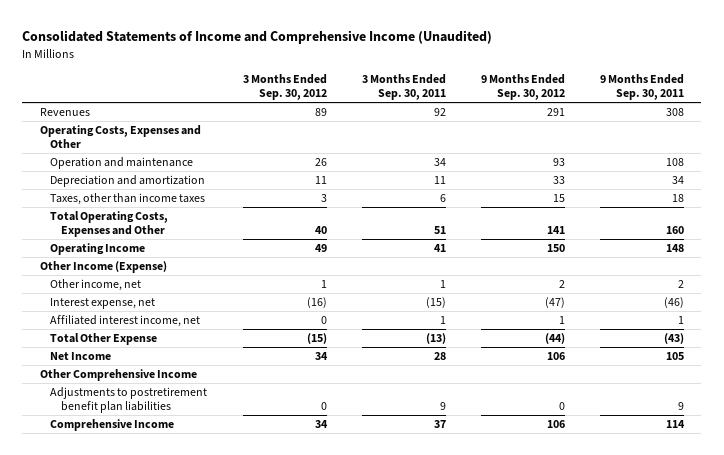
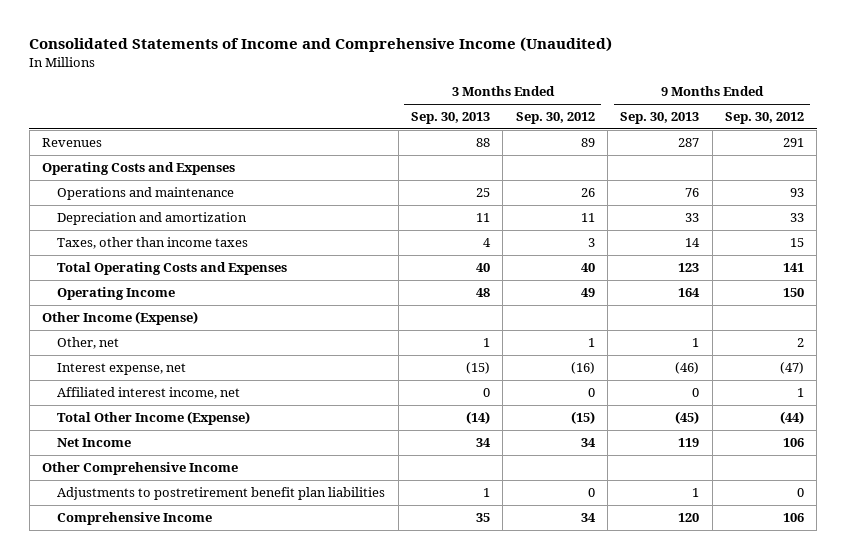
- | 3 Months Ended Sep. 30, 2012 | 3 Months Ended Sep. 30, 2011 | 9 Months Ended Sep. 30, 2012 | 9 Months Ended Sep. 30, 2011
+ | 3 Months Ended Sep. 30, 2013 | 3 Months Ended Sep. 30, 2012 | 9 Months Ended Sep. 30, 2013 | 9 Months Ended Sep. 30, 2012
- Operating Costs, Expenses and Other
- Operation and maintenance | 26 | 34 | 93 | 108
+ Operating Costs and Expenses
+ Operations and maintenance | 25 | 26 | 76 | 93
- Total Operating Costs, Expenses and Other | 40 | 51 | 141 | 160
+ Total Operating Costs and Expenses | 40 | 40 | 123 | 141
- Other income, net | 1 | 1 | 2 | 2
+ Other, net | 1 | 1 | 1 | 2
- Total Other Expense | (15) | (13) | (44) | (43)
+ Total Other Income (Expense) | (14) | (15) | (45) | (44)

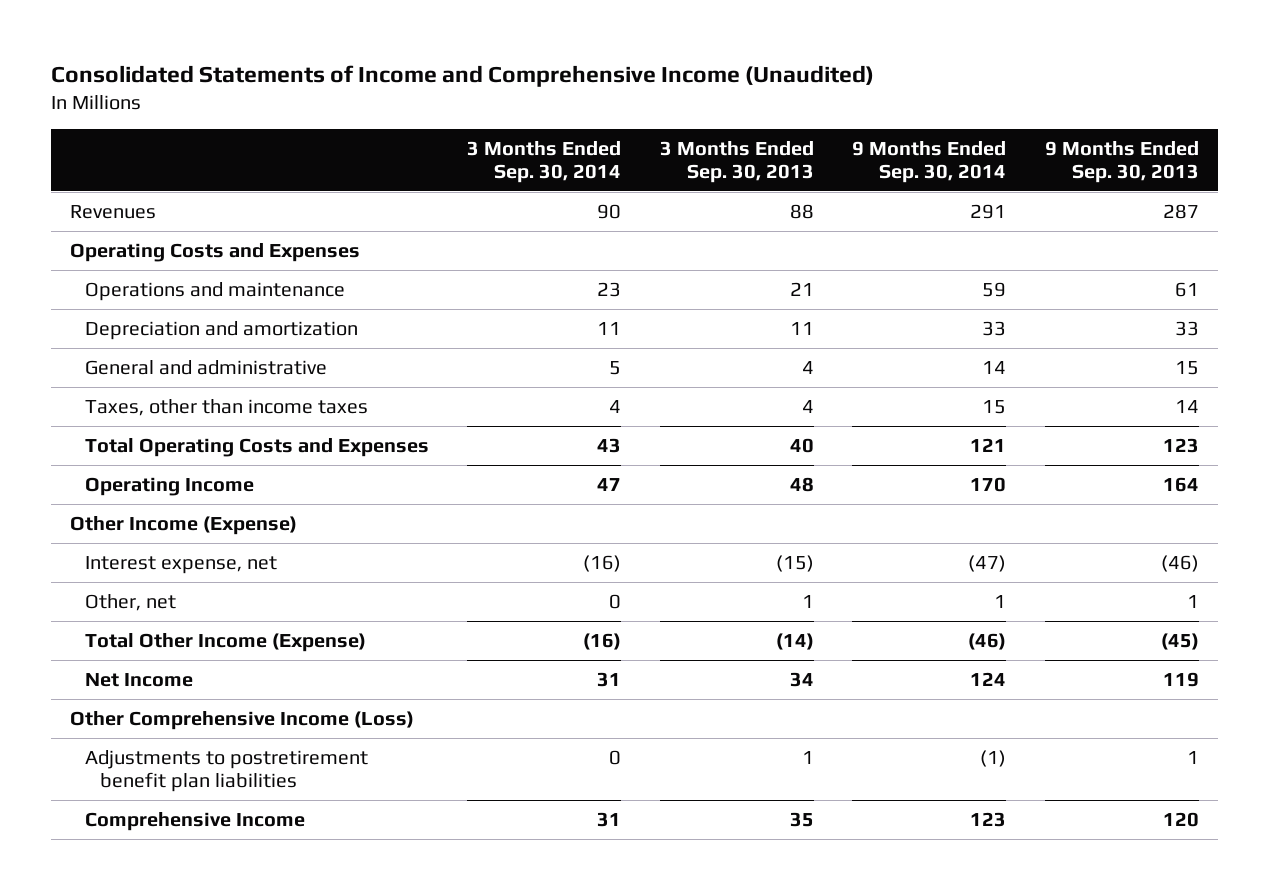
- | 3 Months Ended Sep. 30, 2013 | 3 Months Ended Sep. 30, 2012 | 9 Months Ended Sep. 30, 2013 | 9 Months Ended Sep. 30, 2012
+ | 3 Months Ended Sep. 30, 2014 | 3 Months Ended Sep. 30, 2013 | 9 Months Ended Sep. 30, 2014 | 9 Months Ended Sep. 30, 2013
- Operations and maintenance | 25 | 26 | 76 | 93
+ Operations and maintenance | 23 | 21 | 59 | 61
+ General and administrative | 5 | 4 | 14 | 15
- Affiliated interest income, net | 0 | 0 | 0 | 1
moved down: Other, net | 0 | 1 | 1 | 1
- Other Comprehensive Income
+ Other Comprehensive Income (Loss)

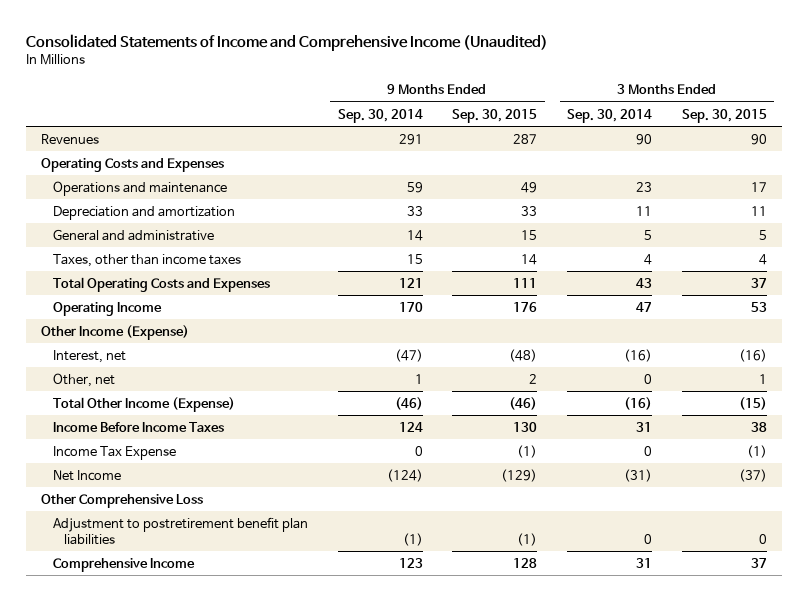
- | 3 Months Ended Sep. 30, 2014 | 3 Months Ended Sep. 30, 2013 | 9 Months Ended Sep. 30, 2014 | 9 Months Ended Sep. 30, 2013
+ | 9 Months Ended Sep. 30, 2014 | 9 Months Ended Sep. 30, 2015 | 3 Months Ended Sep. 30, 2014 | 3 Months Ended Sep. 30, 2015
- Interest expense, net | (16) | (15) | (47) | (46)
+ Interest, net | (47) | (48) | (16) | (16)
- Net Income | 31 | 34 | 124 | 119
- Other Comprehensive Income (Loss)
- Adjustments to postretirement benefit plan liabilities | 0 | 1 | (1) | 1
+ Income Before Income Taxes | 124 | 130 | 31 | 38
+ Income Tax Expense | 0 | (1) | 0 | (1)
+ Net Income | (124) | (129) | (31) | (37)
+ Other Comprehensive Loss
+ Adjustment to postretirement benefit plan liabilities | (1) | (1) | 0 | 0

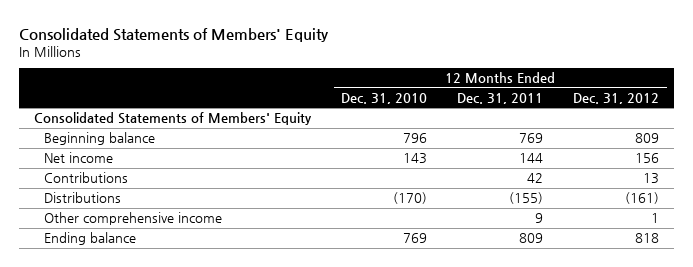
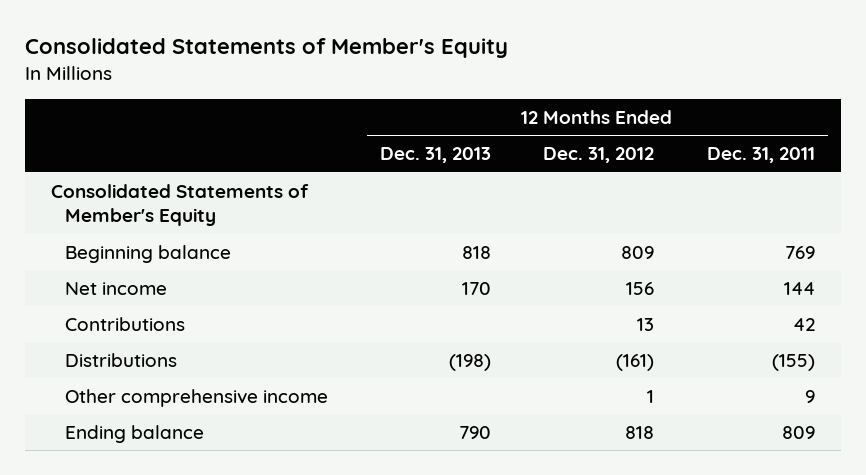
- Consolidated Statements of Members' Equity
+ Consolidated Statements of Member's Equity
- | 12 Months Ended Dec. 31, 2010 | 12 Months Ended Dec. 31, 2011 | 12 Months Ended Dec. 31, 2012
+ | 12 Months Ended Dec. 31, 2013 | 12 Months Ended Dec. 31, 2012 | 12 Months Ended Dec. 31, 2011
- Consolidated Statements of Members' Equity
+ Consolidated Statements of Member's Equity

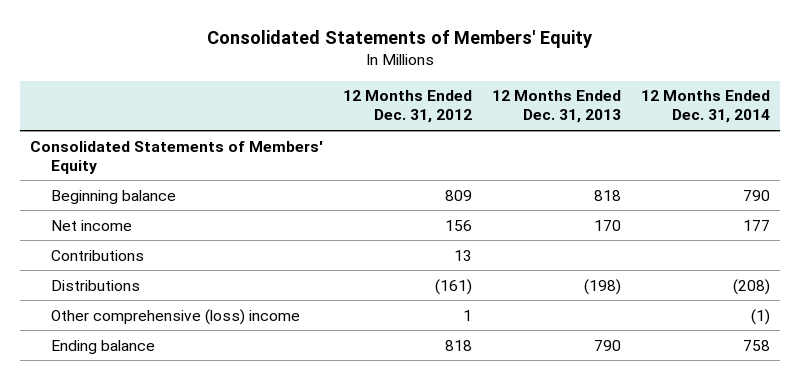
- Consolidated Statements of Member's Equity
+ Consolidated Statements of Members' Equity
- | 12 Months Ended Dec. 31, 2013 | 12 Months Ended Dec. 31, 2012 | 12 Months Ended Dec. 31, 2011
+ | 12 Months Ended Dec. 31, 2012 | 12 Months Ended Dec. 31, 2013 | 12 Months Ended Dec. 31, 2014
- Consolidated Statements of Member's Equity
+ Consolidated Statements of Members' Equity
- Other comprehensive income | | 1 | 9
+ Other comprehensive (loss) income | 1 | | (1)

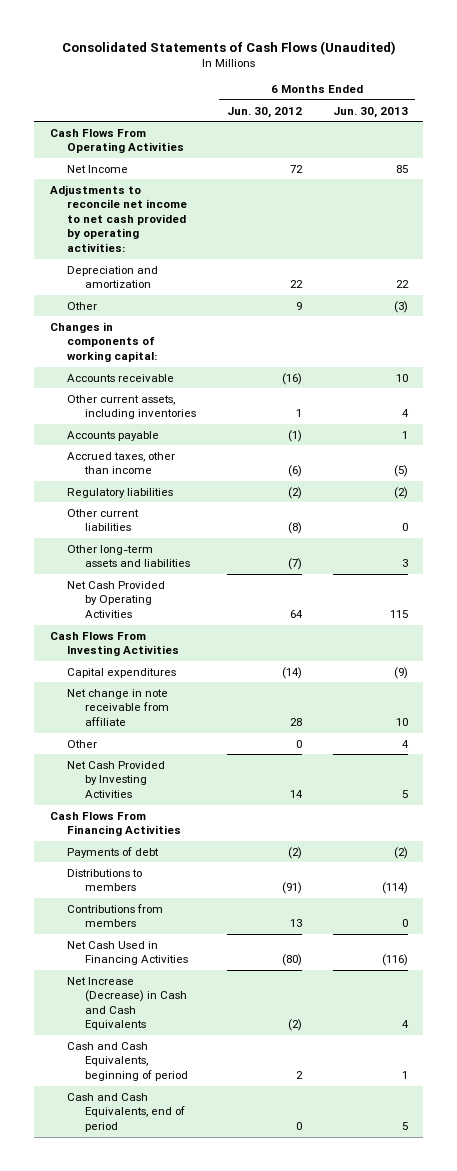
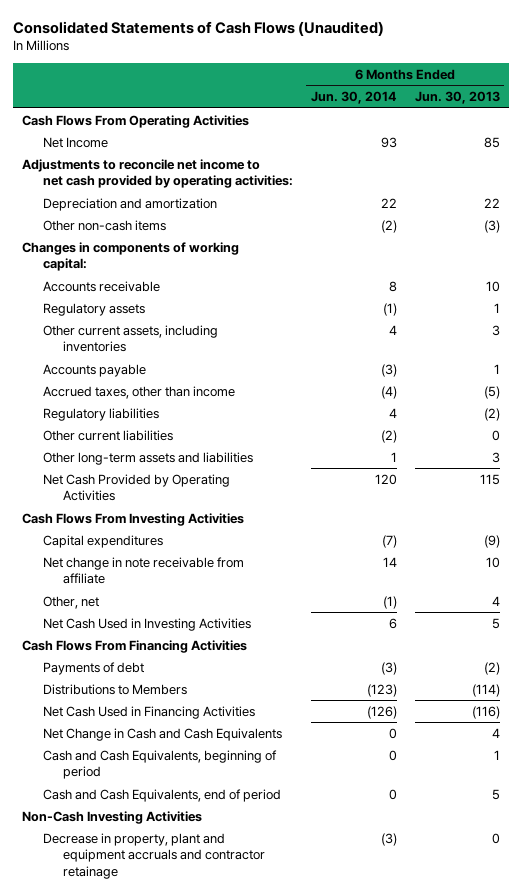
- | 6 Months Ended Jun. 30, 2012 | 6 Months Ended Jun. 30, 2013
+ | 6 Months Ended Jun. 30, 2014 | 6 Months Ended Jun. 30, 2013
- Other | 9 | (3)
+ Other non-cash items | (2) | (3)
- Other current assets, including inventories | 1 | 4
+ Regulatory assets | (1) | 1
+ Other current assets, including inventories | 4 | 3
- Other | 0 | 4
- Net Cash Provided by Investing Activities | 14 | 5
+ Other, net | (1) | 4
+ Net Cash Used in Investing Activities | 6 | 5
- Distributions to members | (91) | (114)
- Contributions from members | 13 | 0
+ Distributions to Members | (123) | (114)
- Net Increase (Decrease) in Cash and Cash Equivalents | (2) | 4
+ Net Change in Cash and Cash Equivalents | 0 | 4
+ Non-Cash Investing Activities
+ Decrease in property, plant and equipment accruals and contractor retainage | (3) | 0

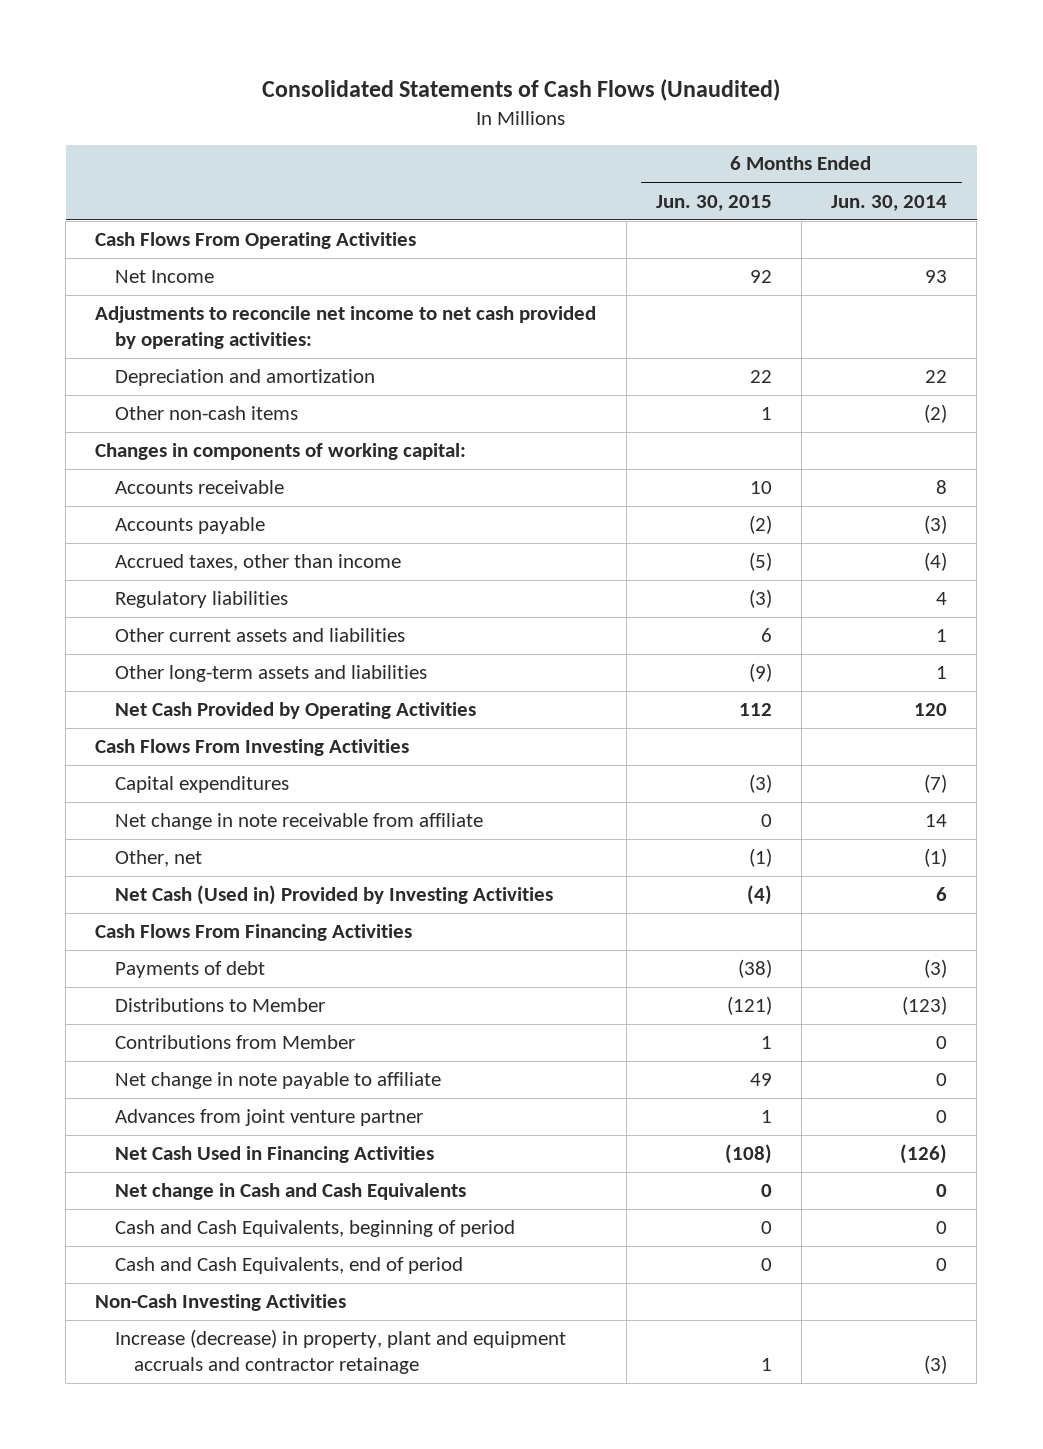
- | 6 Months Ended Jun. 30, 2014 | 6 Months Ended Jun. 30, 2013
+ | 6 Months Ended Jun. 30, 2015 | 6 Months Ended Jun. 30, 2014
- Regulatory assets | (1) | 1
- Other current assets, including inventories | 4 | 3
- Other current liabilities | (2) | 0
+ Other current assets and liabilities | 6 | 1
- Net Cash Used in Investing Activities | 6 | 5
+ Net Cash (Used in) Provided by Investing Activities | (4) | 6
- Distributions to Members | (123) | (114)
+ Distributions to Member | (121) | (123)
+ Contributions from Member | 1 | 0
+ Net change in note payable to affiliate | 49 | 0
+ Advances from joint venture partner | 1 | 0
- Net Change in Cash and Cash Equivalents | 0 | 4
+ Net change in Cash and Cash Equivalents | 0 | 0
- Decrease in property, plant and equipment accruals and contractor retainage | (3) | 0
+ Increase (decrease) in property, plant and equipment accruals and contractor retainage | 1 | (3)

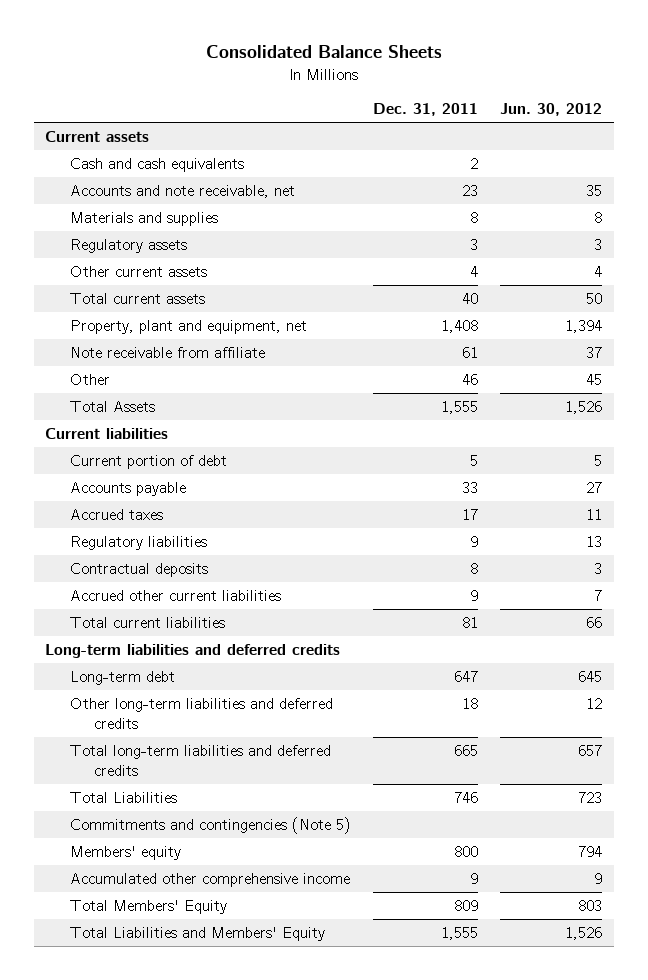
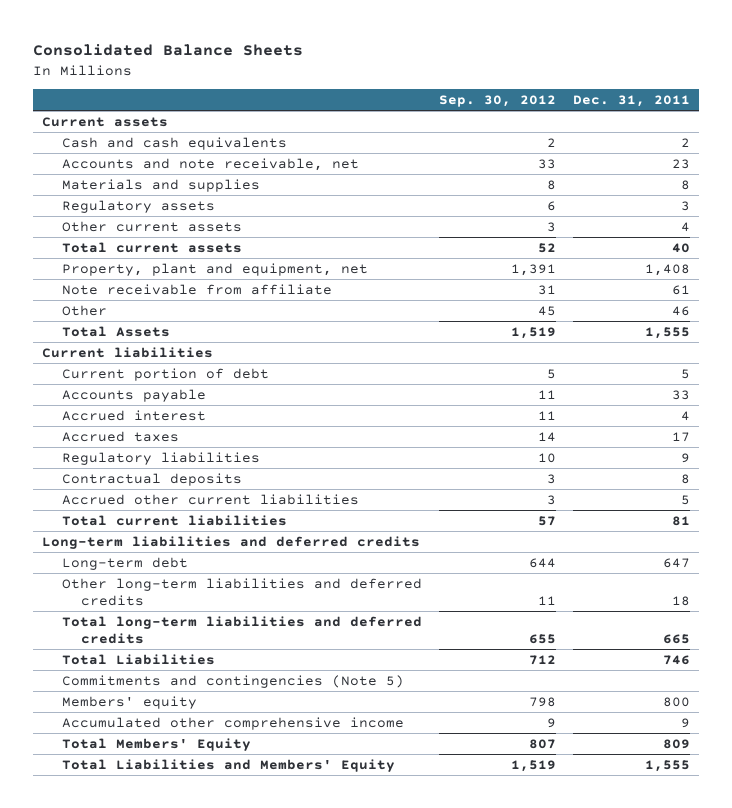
- | Dec. 31, 2011 | Jun. 30, 2012
+ | Sep. 30, 2012 | Dec. 31, 2011
+ Accrued interest | 11 | 4
- Accrued other current liabilities | 9 | 7
+ Accrued other current liabilities | 3 | 5

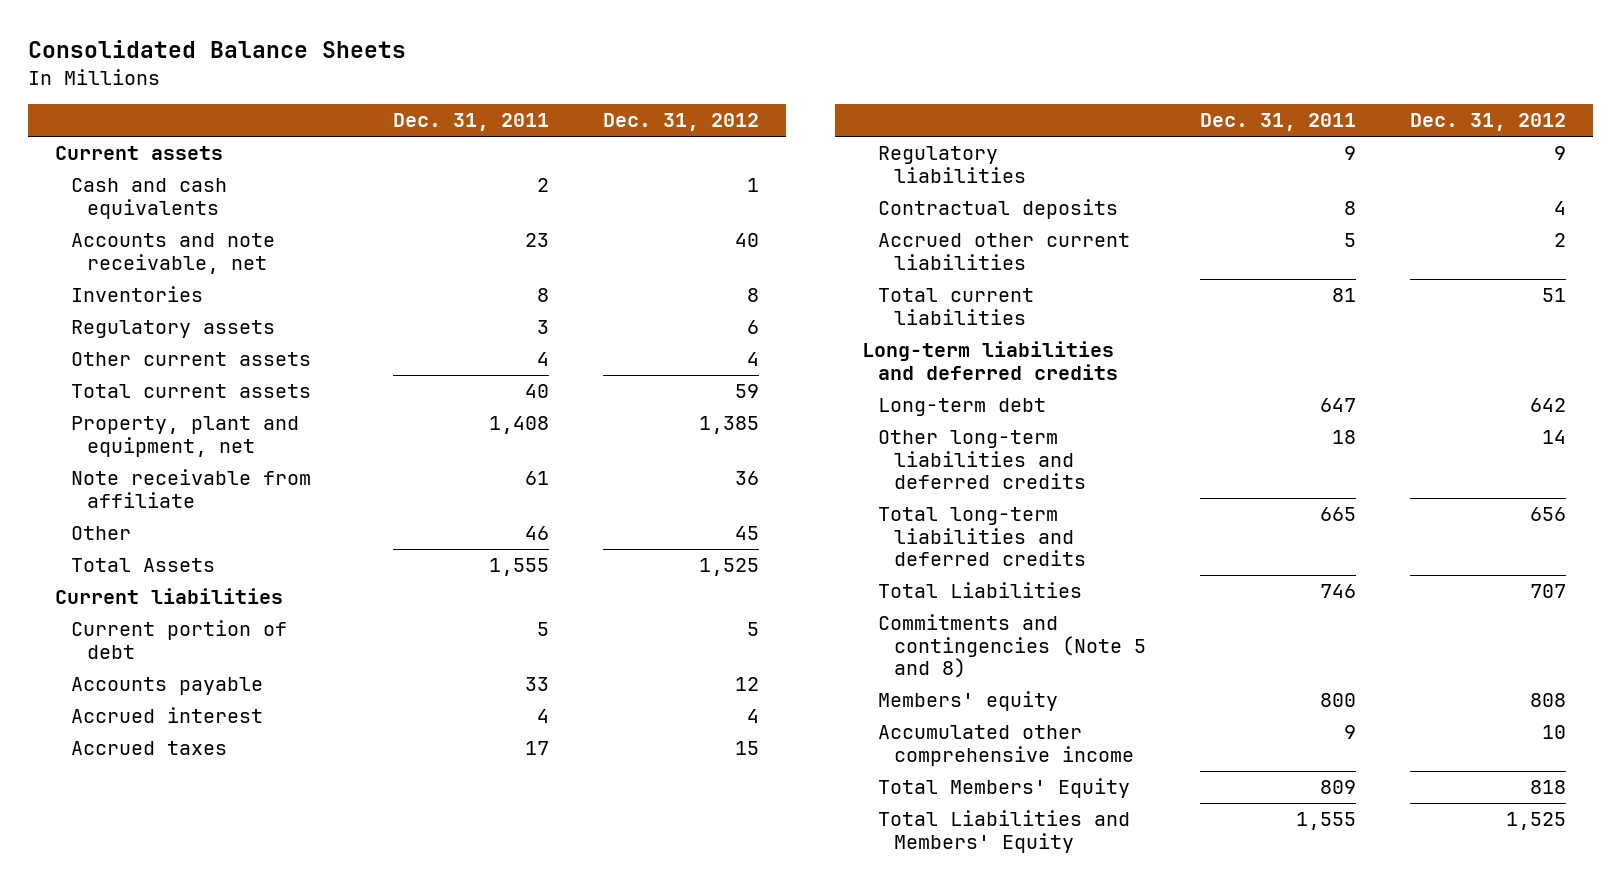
- | Sep. 30, 2012 | Dec. 31, 2011
+ | Dec. 31, 2011 | Dec. 31, 2012
- Materials and supplies | 8 | 8
+ Inventories | 8 | 8
- Commitments and contingencies (Note 5)
+ Commitments and contingencies (Note 5 and 8)

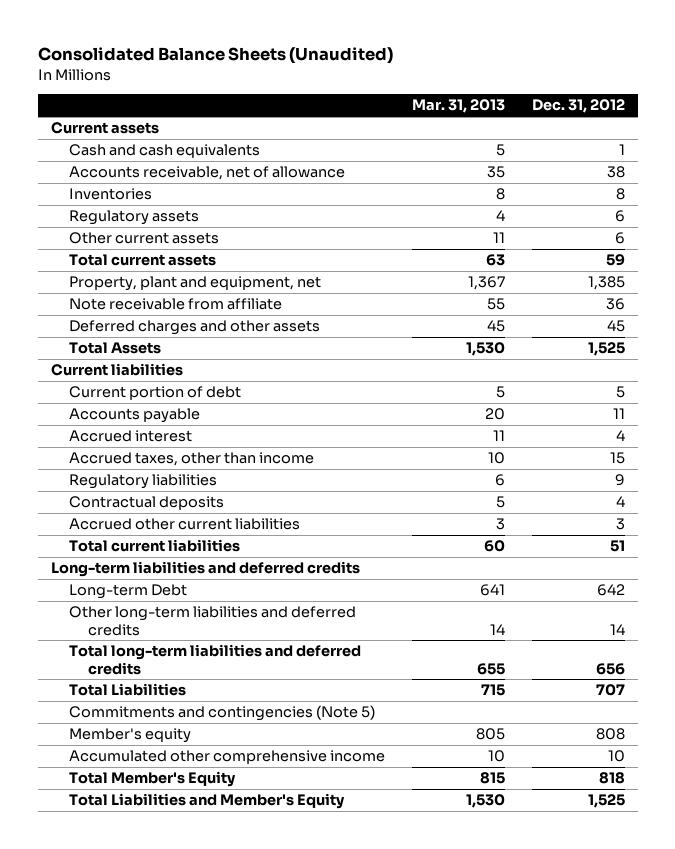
- Consolidated Balance Sheets
+ Consolidated Balance Sheets (Unaudited)
- | Dec. 31, 2011 | Dec. 31, 2012
+ | Mar. 31, 2013 | Dec. 31, 2012
- Accounts and note receivable, net | 23 | 40
+ Accounts receivable, net of allowance | 35 | 38
- Other current assets | 4 | 4
+ Other current assets | 11 | 6
- Other | 46 | 45
+ Deferred charges and other assets | 45 | 45
- Accounts payable | 33 | 12
+ Accounts payable | 20 | 11
- Accrued taxes | 17 | 15
+ Accrued taxes, other than income | 10 | 15
- Accrued other current liabilities | 5 | 2
+ Accrued other current liabilities | 3 | 3
- Long-term debt | 647 | 642
+ Long-term Debt | 641 | 642
- Commitments and contingencies (Note 5 and 8)
- Members' equity | 800 | 808
+ Commitments and contingencies (Note 5)
+ Member's equity | 805 | 808
- Total Members' Equity | 809 | 818
- Total Liabilities and Members' Equity | 1,555 | 1,525
+ Total Member's Equity | 815 | 818
+ Total Liabilities and Member's Equity | 1,530 | 1,525

